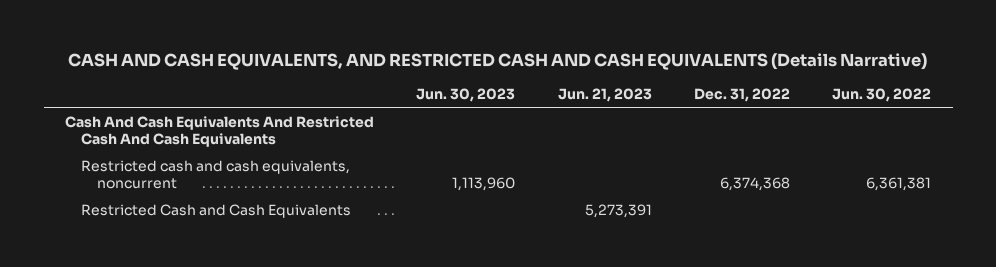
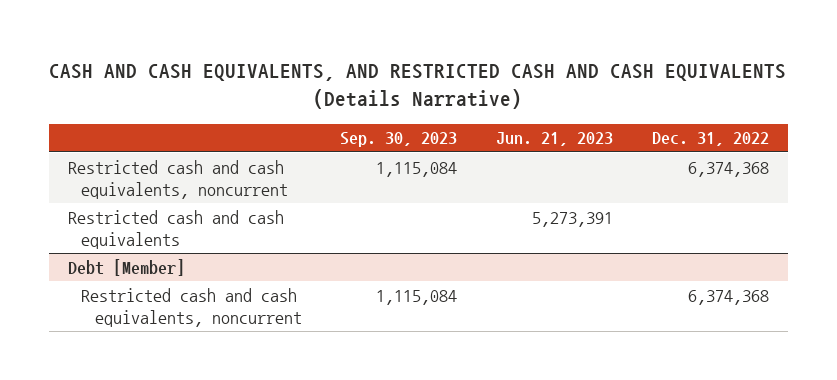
- | Jun. 30, 2023 | Jun. 21, 2023 | Dec. 31, 2022 | Jun. 30, 2022
+ | Sep. 30, 2023 | Jun. 21, 2023 | Dec. 31, 2022
- Cash And Cash Equivalents And Restricted Cash And Cash Equivalents
- Restricted Cash and Cash Equivalents | | 5,273,391 | |
+ Restricted cash and cash equivalents | | 5,273,391 |
+ Debt [Member]
+ Restricted cash and cash equivalents, noncurrent | 1,115,084 | | 6,374,368

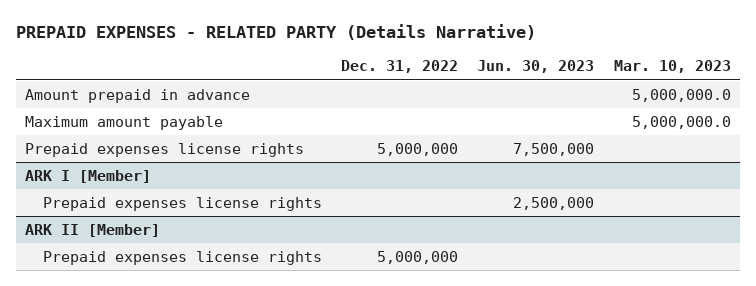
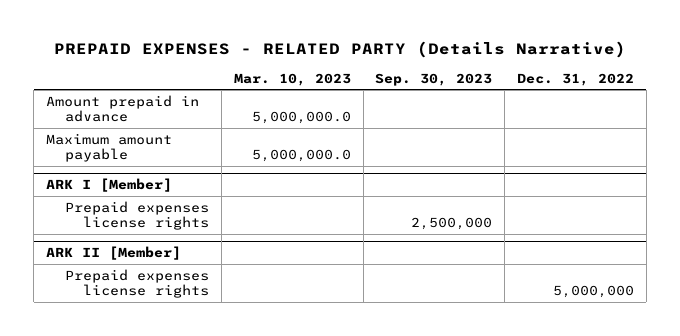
- | Dec. 31, 2022 | Jun. 30, 2023 | Mar. 10, 2023
+ | Mar. 10, 2023 | Sep. 30, 2023 | Dec. 31, 2022
- Prepaid expenses license rights | 5,000,000 | 7,500,000 |

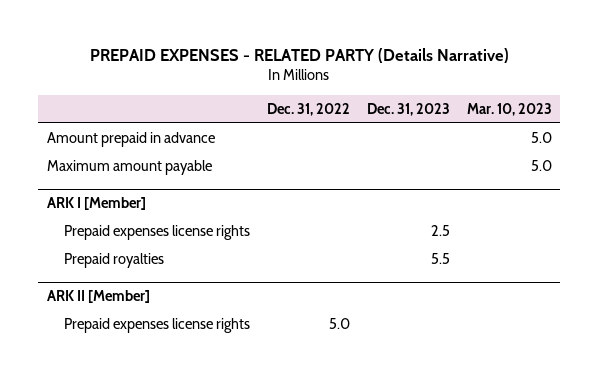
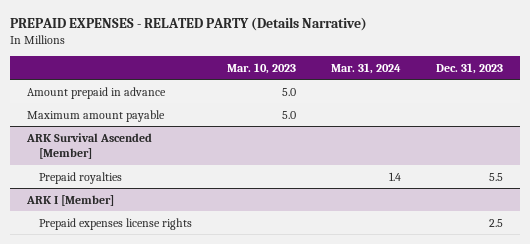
- | Dec. 31, 2022 | Dec. 31, 2023 | Mar. 10, 2023
+ | Mar. 10, 2023 | Mar. 31, 2024 | Dec. 31, 2023
+ ARK Survival Ascended [Member]
+ Prepaid royalties | | 1.4 | 5.5
@ ARK I [Member]
- Prepaid royalties | | 5.5 |
- ARK II [Member]
- Prepaid expenses license rights | 5.0 | |

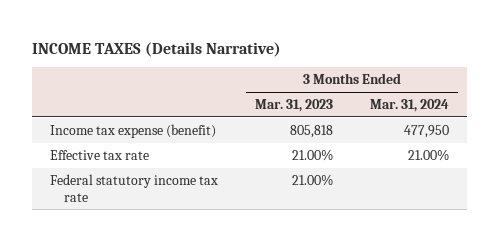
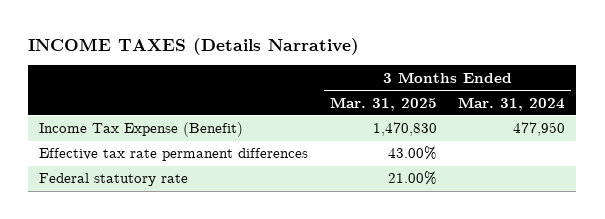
- | 3 Months Ended Mar. 31, 2023 | 3 Months Ended Mar. 31, 2024
+ | 3 Months Ended Mar. 31, 2025 | 3 Months Ended Mar. 31, 2024
- Income tax expense (benefit) | 805,818 | 477,950
- Effective tax rate | 21.00% | 21.00%
- Federal statutory income tax rate | 21.00% |
+ Income Tax Expense (Benefit) | 1,470,830 | 477,950
+ Effective tax rate permanent differences | 43.00% |
+ Federal statutory rate | 21.00% |

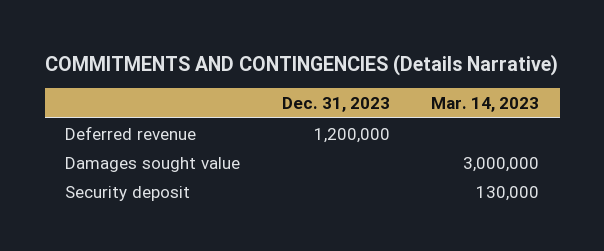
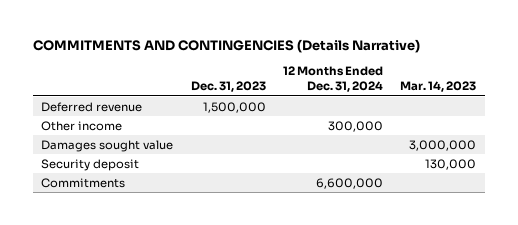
- | Dec. 31, 2023 | Mar. 14, 2023
+ | Dec. 31, 2023 | 12 Months Ended Dec. 31, 2024 | Mar. 14, 2023
- Deferred revenue | 1,200,000 |
+ Deferred revenue | 1,500,000 | |
+ Other income | | 300,000 |
+ Commitments | | 6,600,000 |

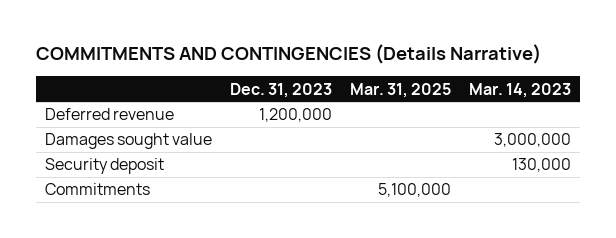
- | Dec. 31, 2023 | 12 Months Ended Dec. 31, 2024 | Mar. 14, 2023
+ | Dec. 31, 2023 | Mar. 31, 2025 | Mar. 14, 2023
- Deferred revenue | 1,500,000 | |
- Other income | | 300,000 |
+ Deferred revenue | 1,200,000 | |

